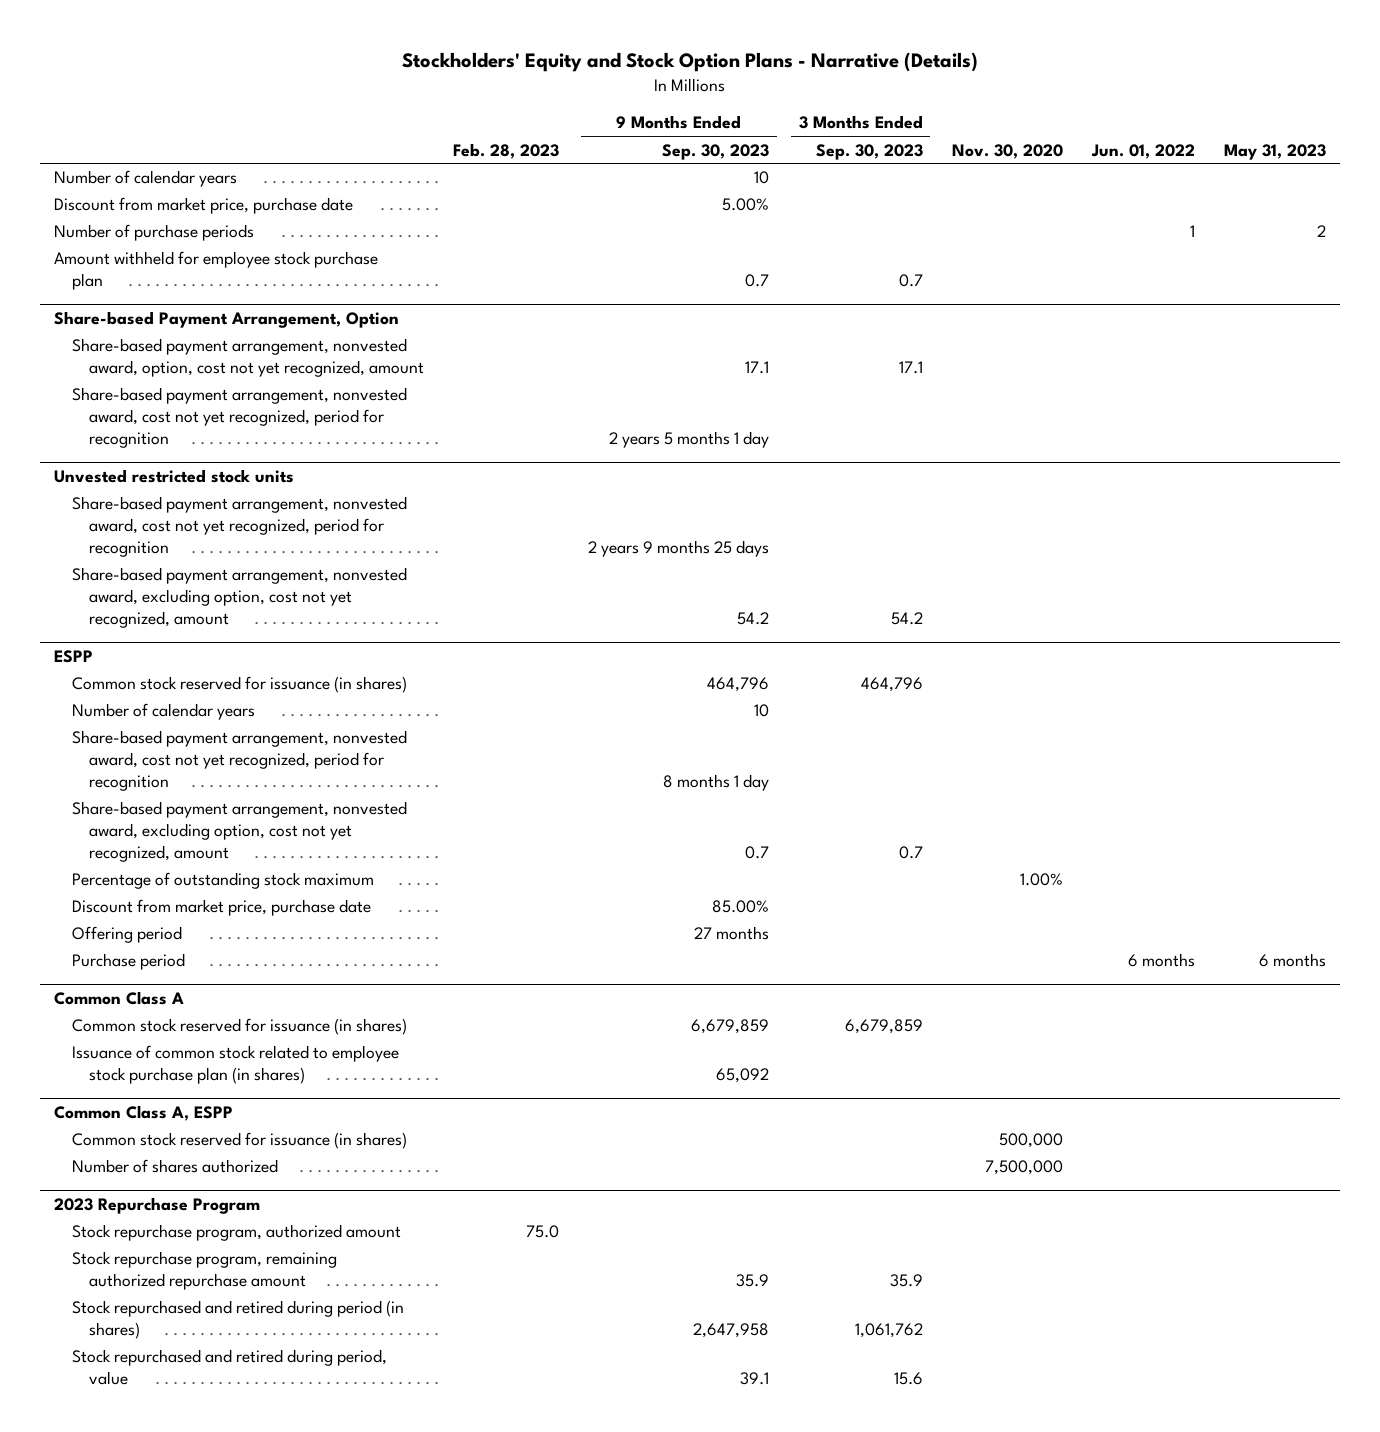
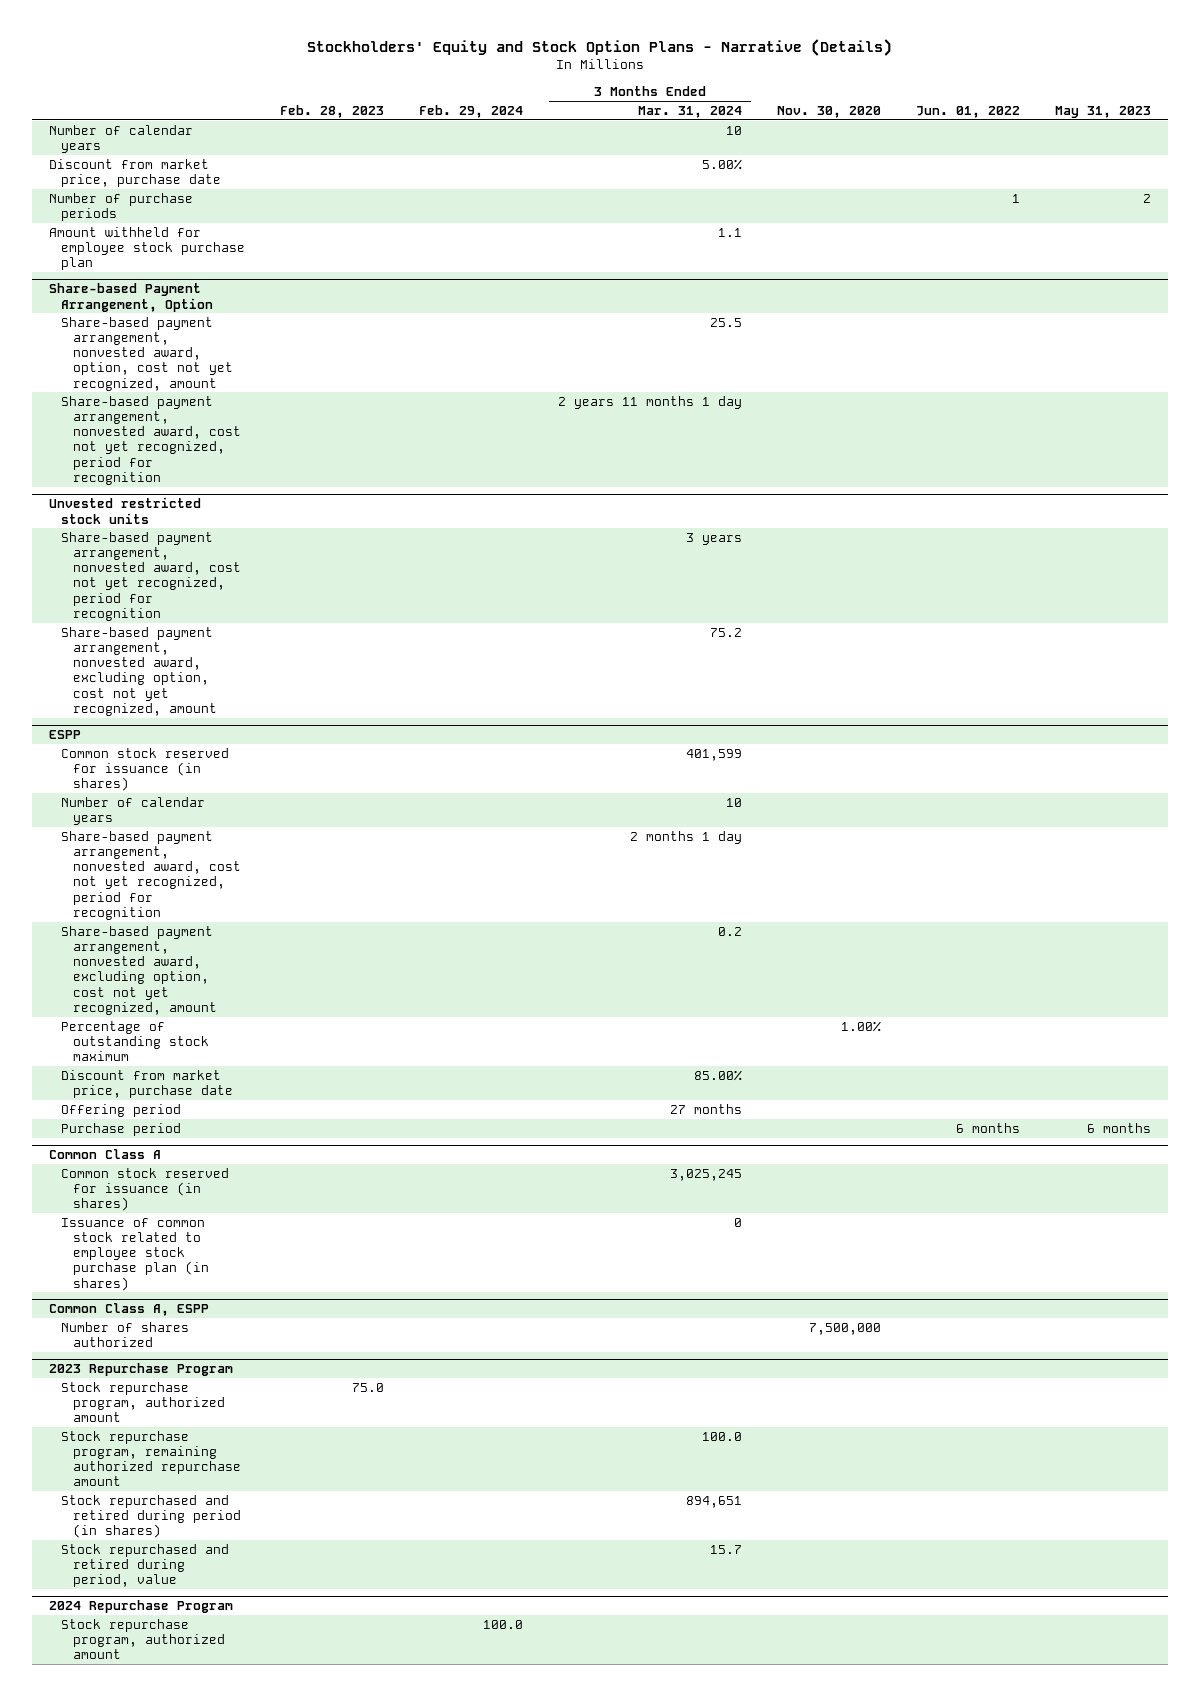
- | Feb. 28, 2023 | 9 Months Ended Sep. 30, 2023 | 3 Months Ended Sep. 30, 2023 | Nov. 30, 2020 | Jun. 01, 2022 | May 31, 2023
+ | Feb. 28, 2023 | Feb. 29, 2024 | 3 Months Ended Mar. 31, 2024 | Nov. 30, 2020 | Jun. 01, 2022 | May 31, 2023
@ Common Class A, ESPP
- Common stock reserved for issuance (in shares) | | | | 500,000 | |
+ 2024 Repurchase Program
+ Stock repurchase program, authorized amount | | 100.0 | | | |

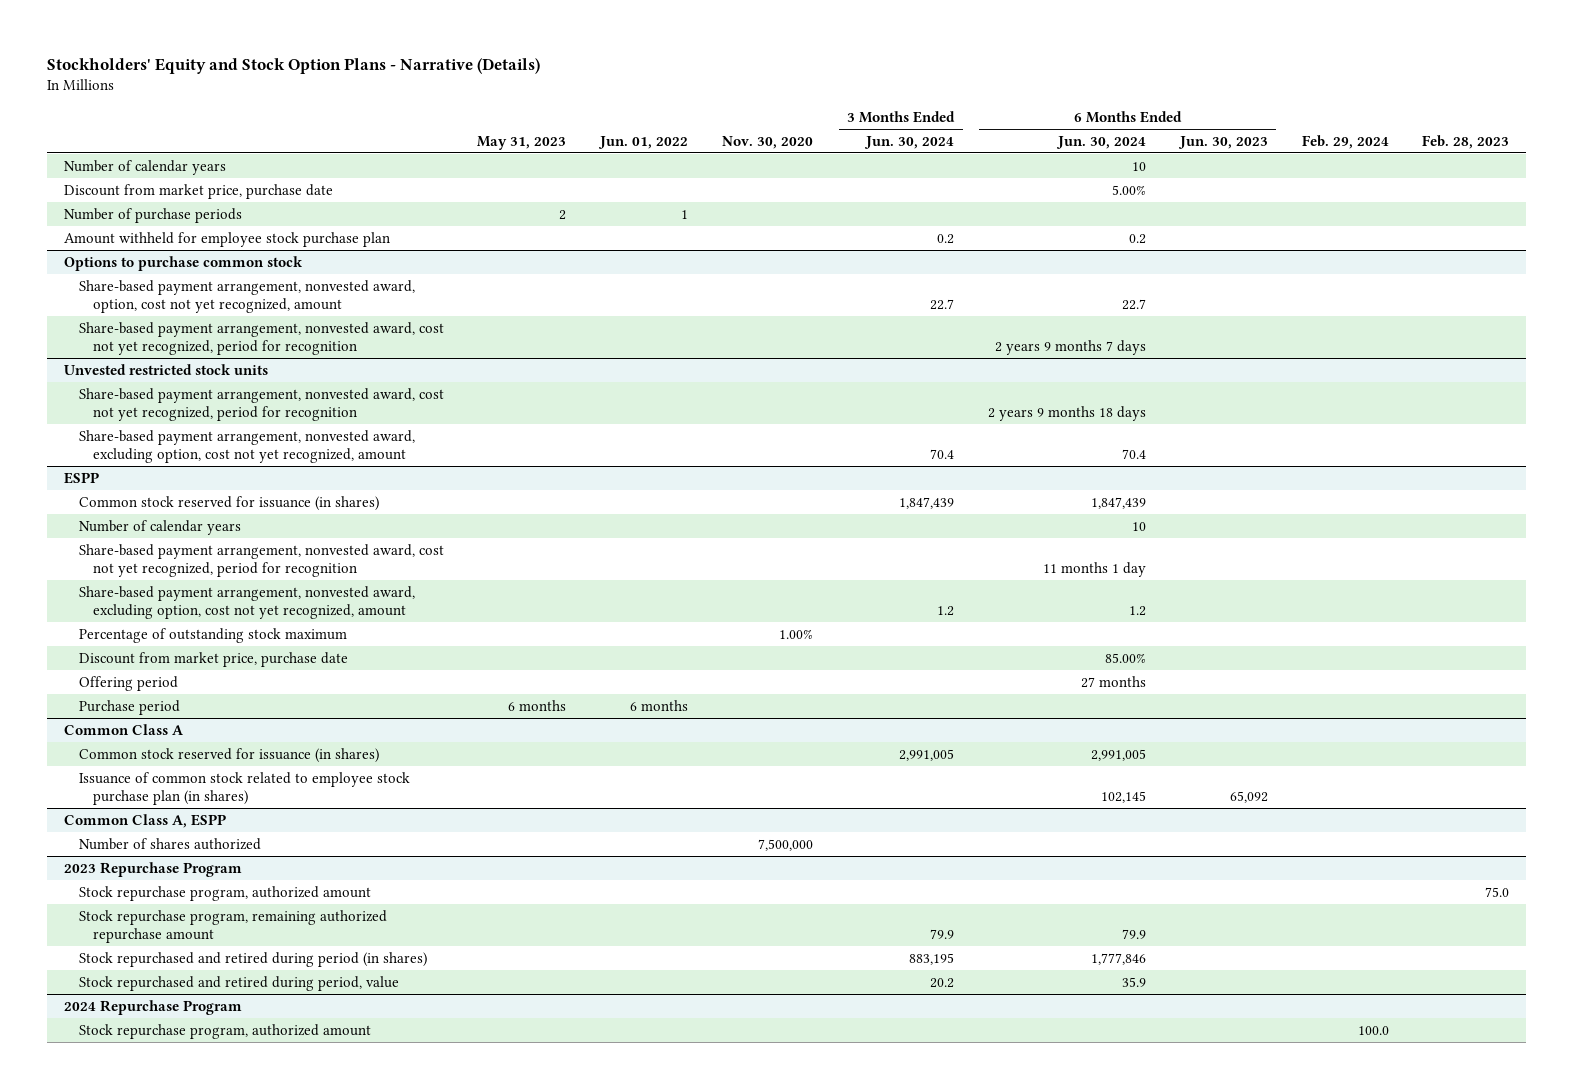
- | Feb. 28, 2023 | Feb. 29, 2024 | 3 Months Ended Mar. 31, 2024 | Nov. 30, 2020 | Jun. 01, 2022 | May 31, 2023
+ | May 31, 2023 | Jun. 01, 2022 | Nov. 30, 2020 | 3 Months Ended Jun. 30, 2024 | 6 Months Ended Jun. 30, 2024 | 6 Months Ended Jun. 30, 2023 | Feb. 29, 2024 | Feb. 28, 2023
- Share-based Payment Arrangement, Option
+ Options to purchase common stock

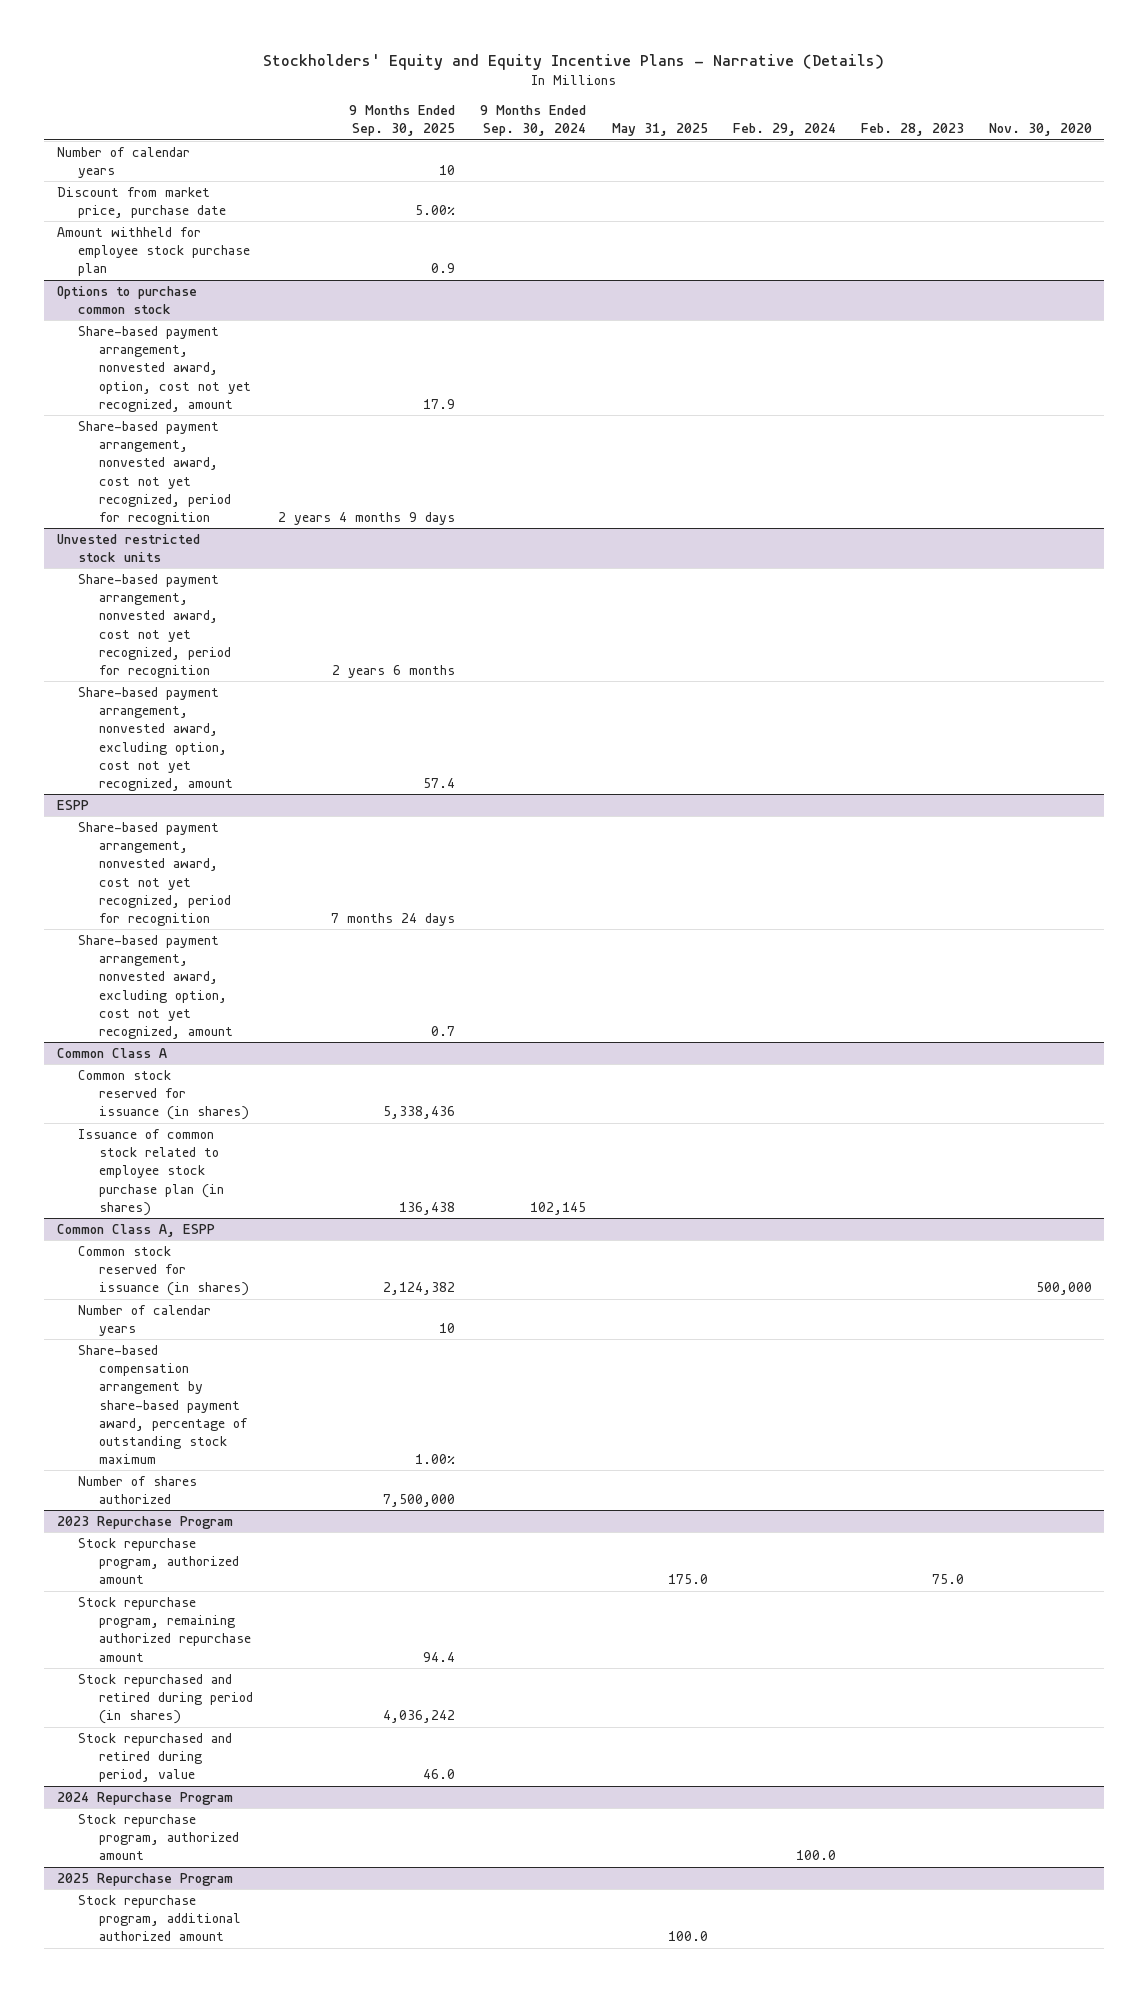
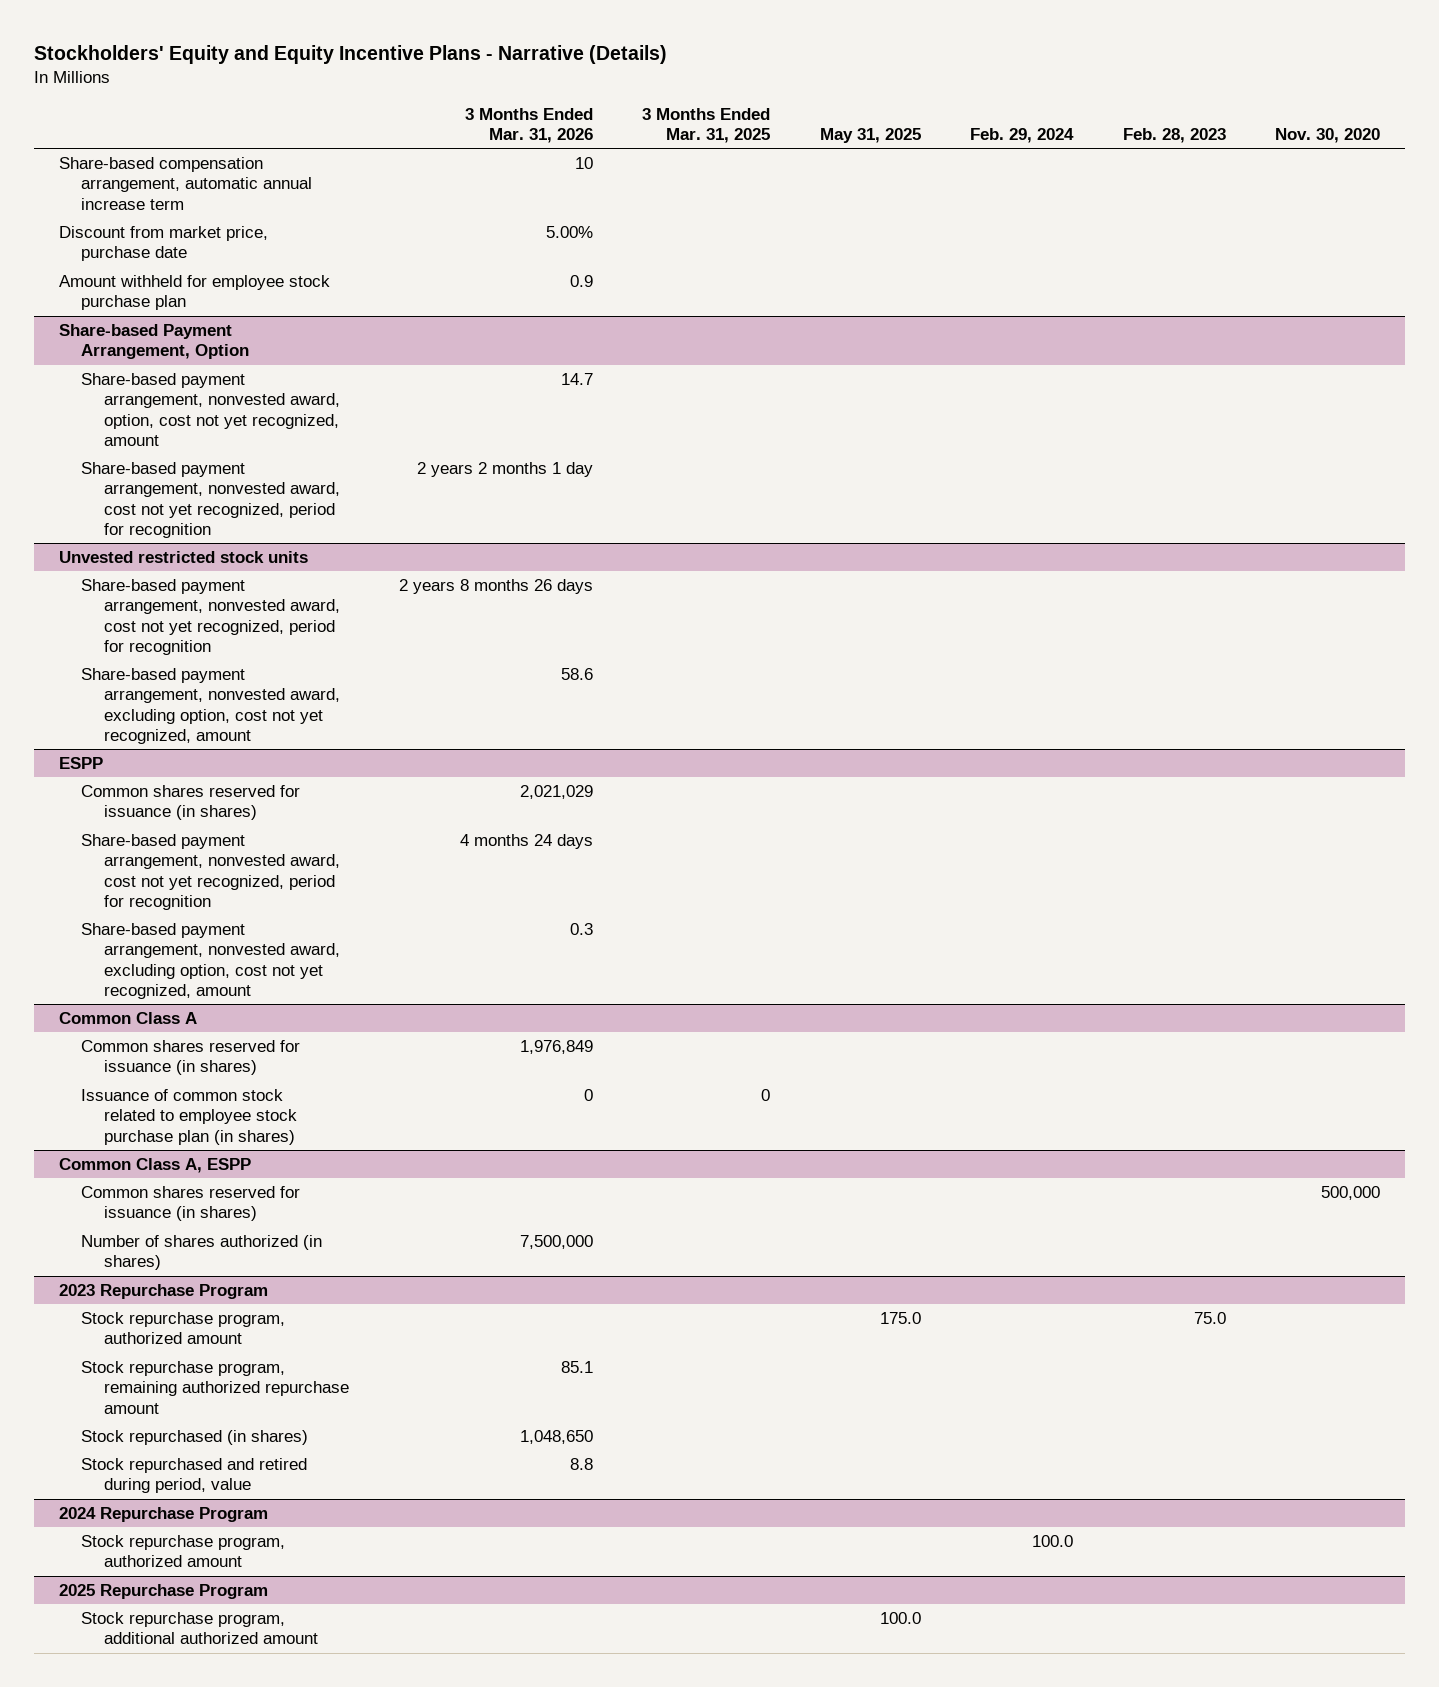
- | 9 Months Ended Sep. 30, 2025 | 9 Months Ended Sep. 30, 2024 | May 31, 2025 | Feb. 29, 2024 | Feb. 28, 2023 | Nov. 30, 2020
+ | 3 Months Ended Mar. 31, 2026 | 3 Months Ended Mar. 31, 2025 | May 31, 2025 | Feb. 29, 2024 | Feb. 28, 2023 | Nov. 30, 2020
- Number of calendar years | 10 | | | | |
+ Share-based compensation arrangement, automatic annual increase term | 10 | | | | |
- Options to purchase common stock
+ Share-based Payment Arrangement, Option
@ ESPP
+ Common shares reserved for issuance (in shares) | 2,021,029 | | | | |
@ Common Class A
- Common stock reserved for issuance (in shares) | 5,338,436 | | | | |
+ Common shares reserved for issuance (in shares) | 1,976,849 | | | | |
@ Common Class A, ESPP
- Common stock reserved for issuance (in shares) | 2,124,382 | | | | | 500,000
- Number of calendar years | 10 | | | | |
- Share-based compensation arrangement by share-based payment award, percentage of outstanding stock maximum | 1.00% | | | | |
- Number of shares authorized | 7,500,000 | | | | |
+ Common shares reserved for issuance (in shares) | | | | | | 500,000
+ Number of shares authorized (in shares) | 7,500,000 | | | | |
@ 2023 Repurchase Program
- Stock repurchased and retired during period (in shares) | 4,036,242 | | | | |
+ Stock repurchased (in shares) | 1,048,650 | | | | |

